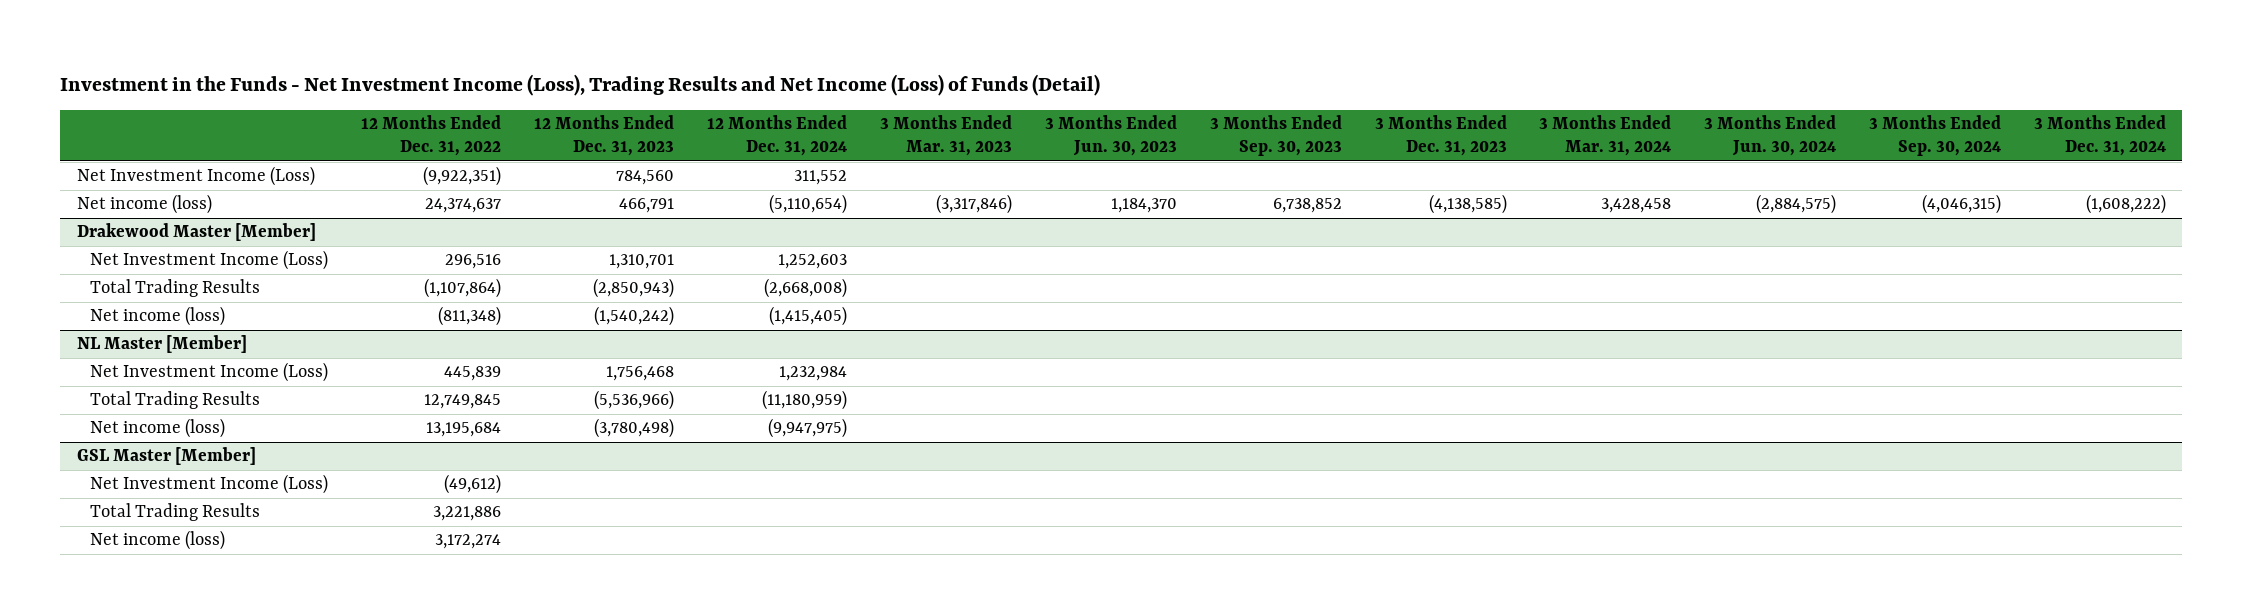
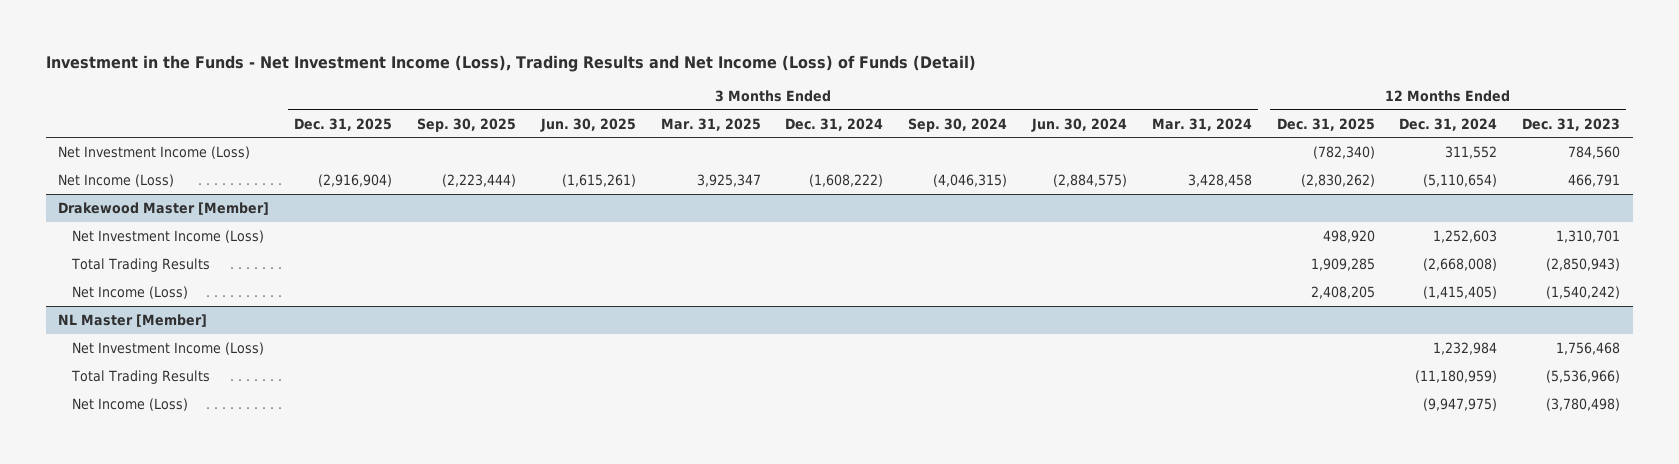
- | 12 Months Ended Dec. 31, 2022 | 12 Months Ended Dec. 31, 2023 | 12 Months Ended Dec. 31, 2024 | 3 Months Ended Mar. 31, 2023 | 3 Months Ended Jun. 30, 2023 | 3 Months Ended Sep. 30, 2023 | 3 Months Ended Dec. 31, 2023 | 3 Months Ended Mar. 31, 2024 | 3 Months Ended Jun. 30, 2024 | 3 Months Ended Sep. 30, 2024 | 3 Months Ended Dec. 31, 2024
+ | 3 Months Ended Dec. 31, 2025 | 3 Months Ended Sep. 30, 2025 | 3 Months Ended Jun. 30, 2025 | 3 Months Ended Mar. 31, 2025 | 3 Months Ended Dec. 31, 2024 | 3 Months Ended Sep. 30, 2024 | 3 Months Ended Jun. 30, 2024 | 3 Months Ended Mar. 31, 2024 | 12 Months Ended Dec. 31, 2025 | 12 Months Ended Dec. 31, 2024 | 12 Months Ended Dec. 31, 2023
- Net income (loss) | 24,374,637 | 466,791 | (5,110,654) | (3,317,846) | 1,184,370 | 6,738,852 | (4,138,585) | 3,428,458 | (2,884,575) | (4,046,315) | (1,608,222)
+ Net Income (Loss) | (2,916,904) | (2,223,444) | (1,615,261) | 3,925,347 | (1,608,222) | (4,046,315) | (2,884,575) | 3,428,458 | (2,830,262) | (5,110,654) | 466,791
@ Drakewood Master [Member]
- Net income (loss) | (811,348) | (1,540,242) | (1,415,405) | | | | | | | |
+ Net Income (Loss) | | | | | | | | | 2,408,205 | (1,415,405) | (1,540,242)
@ NL Master [Member]
- Net income (loss) | 13,195,684 | (3,780,498) | (9,947,975) | | | | | | | |
- GSL Master [Member]
- Net Investment Income (Loss) | (49,612) | | | | | | | | | |
- Total Trading Results | 3,221,886 | | | | | | | | | |
- Net income (loss) | 3,172,274 | | | | | | | | | |
@ NL Master [Member]
+ Net Income (Loss) | | | | | | | | | | (9,947,975) | (3,780,498)

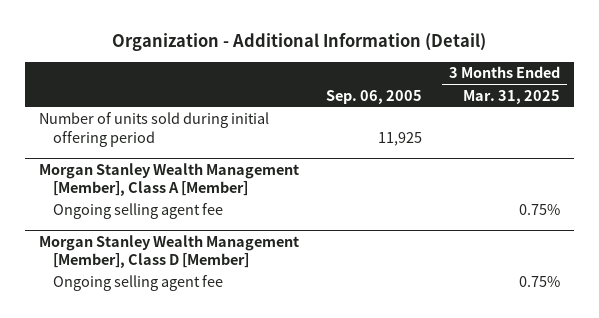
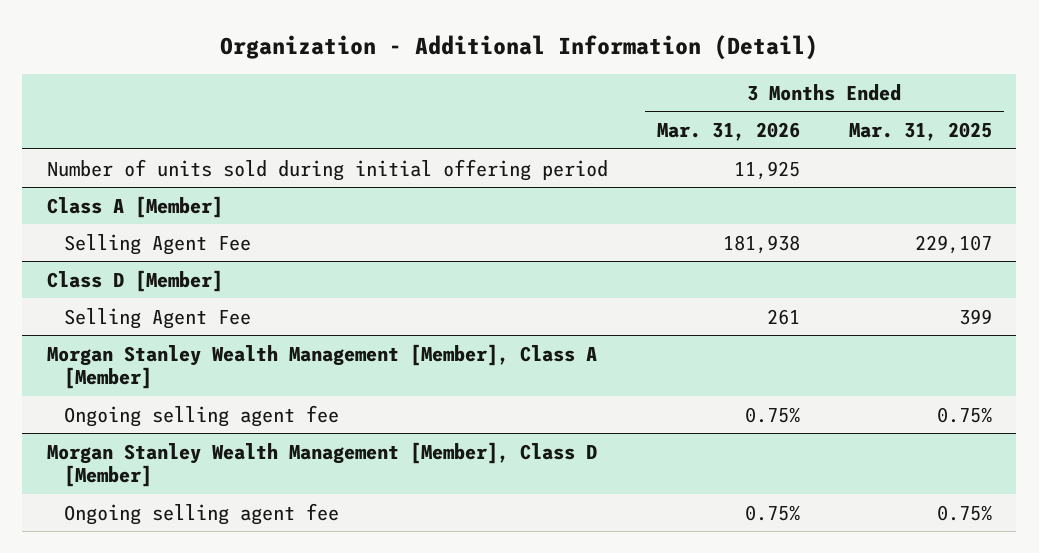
- | Sep. 06, 2005 | 3 Months Ended Mar. 31, 2025
+ | 3 Months Ended Mar. 31, 2026 | 3 Months Ended Mar. 31, 2025
+ Class A [Member]
+ Selling Agent Fee | 181,938 | 229,107
+ Class D [Member]
+ Selling Agent Fee | 261 | 399

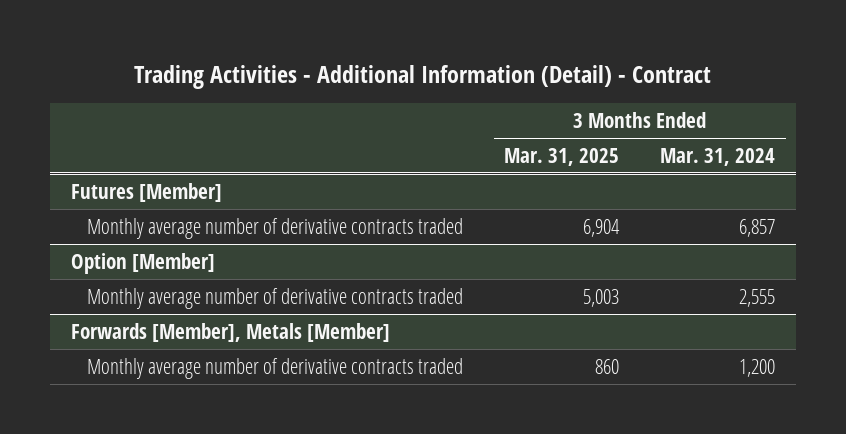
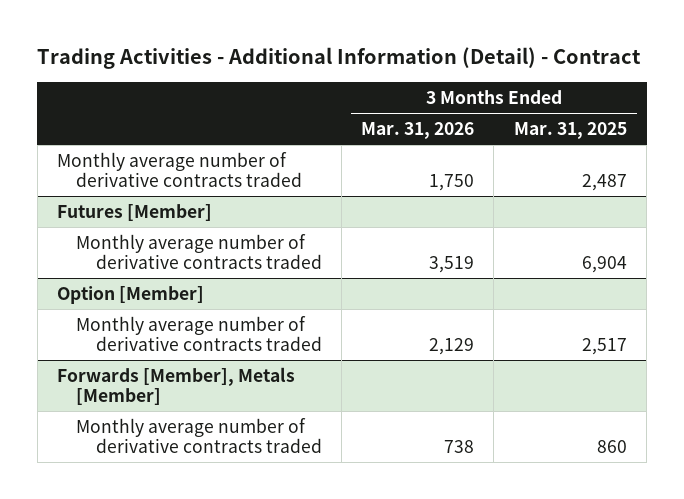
- | 3 Months Ended Mar. 31, 2025 | 3 Months Ended Mar. 31, 2024
+ | 3 Months Ended Mar. 31, 2026 | 3 Months Ended Mar. 31, 2025
+ Monthly average number of derivative contracts traded | 1,750 | 2,487
@ Option [Member]
- Monthly average number of derivative contracts traded | 5,003 | 2,555
+ Monthly average number of derivative contracts traded | 2,129 | 2,517

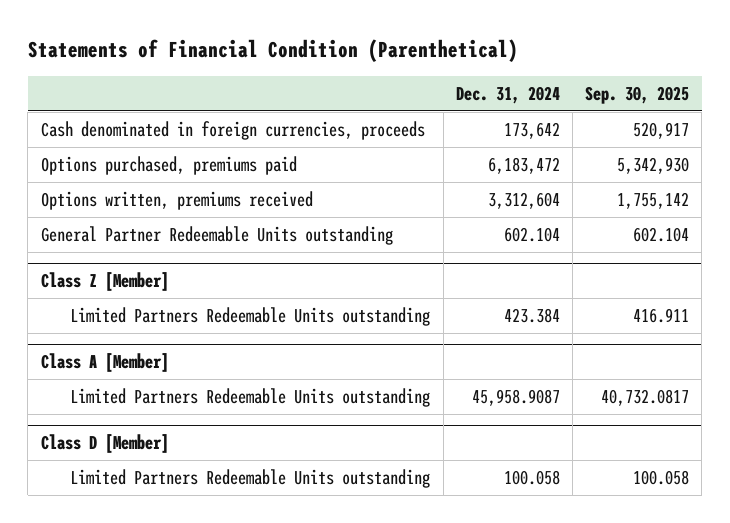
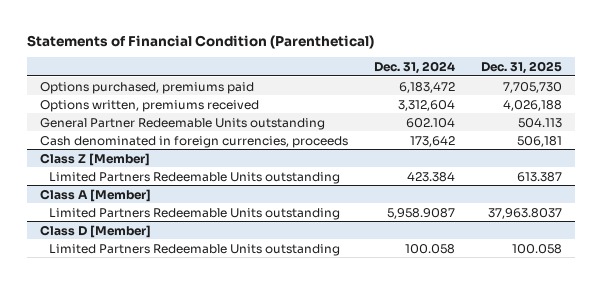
- | Dec. 31, 2024 | Sep. 30, 2025
+ | Dec. 31, 2024 | Dec. 31, 2025
moved down: Cash denominated in foreign currencies, proceeds | 173,642 | 506,181
@ Class A [Member]
- Limited Partners Redeemable Units outstanding | 45,958.9087 | 40,732.0817
+ Limited Partners Redeemable Units outstanding | 5,958.9087 | 37,963.8037

